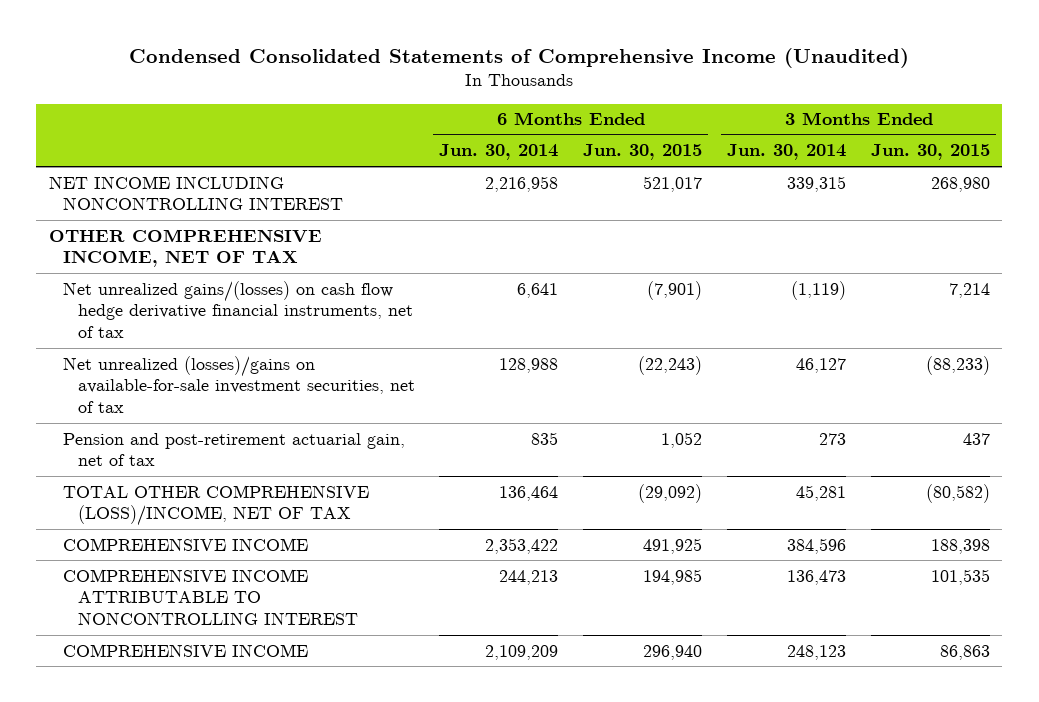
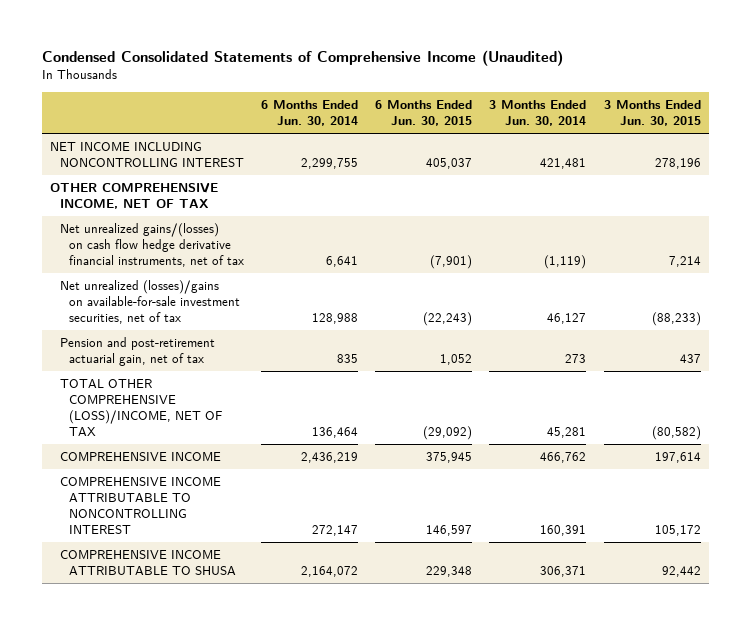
- NET INCOME INCLUDING NONCONTROLLING INTEREST | 2,216,958 | 521,017 | 339,315 | 268,980
+ NET INCOME INCLUDING NONCONTROLLING INTEREST | 2,299,755 | 405,037 | 421,481 | 278,196
- COMPREHENSIVE INCOME | 2,353,422 | 491,925 | 384,596 | 188,398
- COMPREHENSIVE INCOME ATTRIBUTABLE TO NONCONTROLLING INTEREST | 244,213 | 194,985 | 136,473 | 101,535
- COMPREHENSIVE INCOME | 2,109,209 | 296,940 | 248,123 | 86,863
+ COMPREHENSIVE INCOME | 2,436,219 | 375,945 | 466,762 | 197,614
+ COMPREHENSIVE INCOME ATTRIBUTABLE TO NONCONTROLLING INTEREST | 272,147 | 146,597 | 160,391 | 105,172
+ COMPREHENSIVE INCOME ATTRIBUTABLE TO SHUSA | 2,164,072 | 229,348 | 306,371 | 92,442

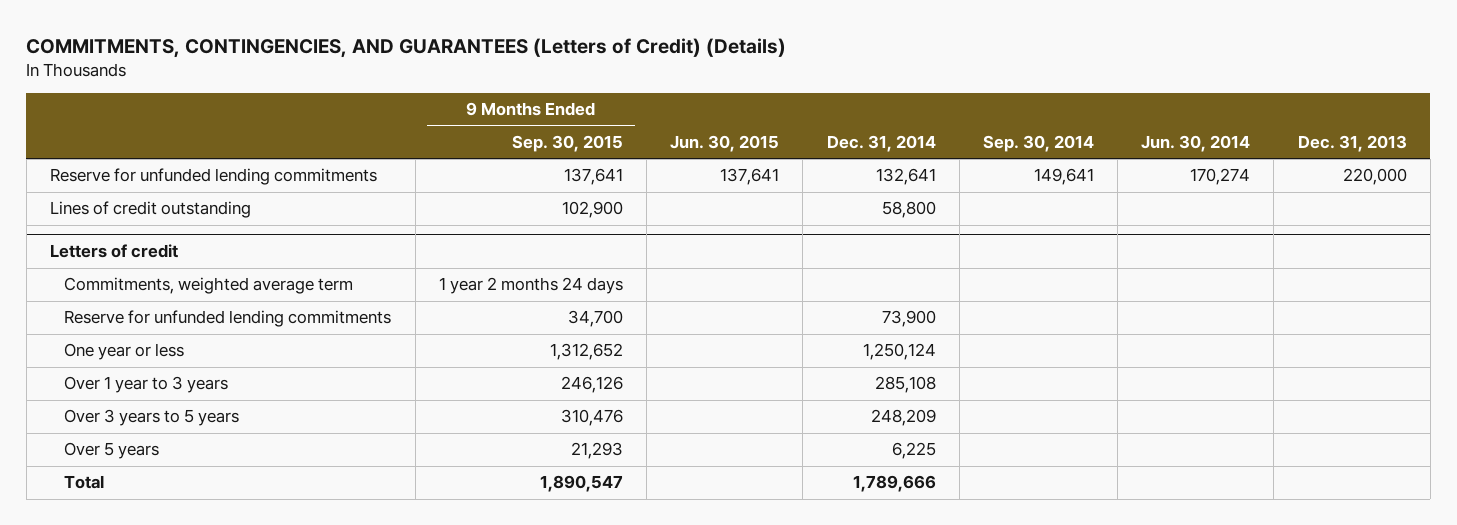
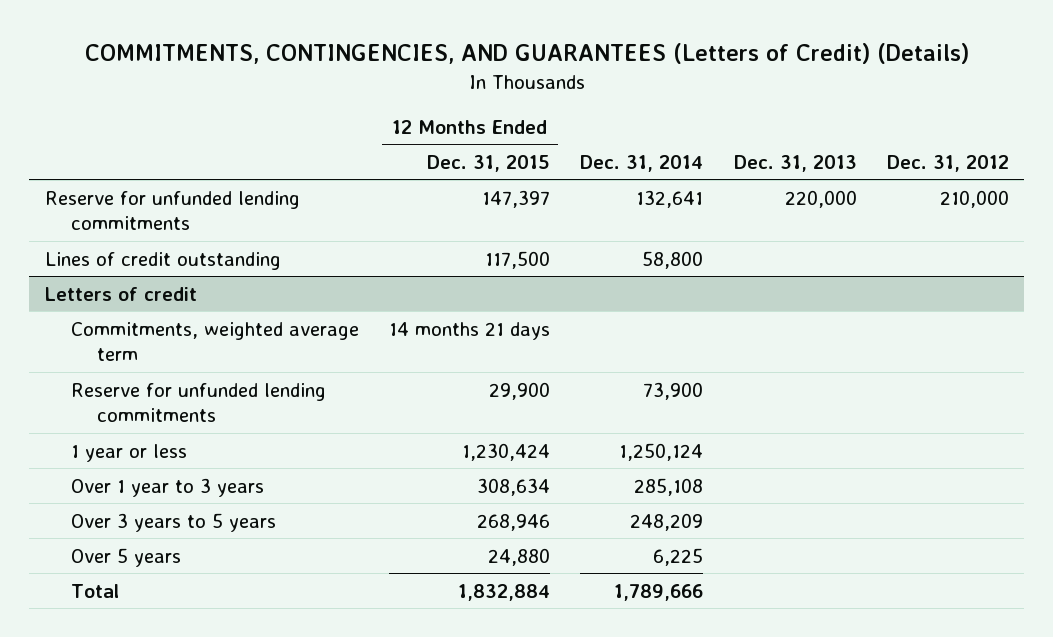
- | 9 Months Ended Sep. 30, 2015 | Jun. 30, 2015 | Dec. 31, 2014 | Sep. 30, 2014 | Jun. 30, 2014 | Dec. 31, 2013
+ | 12 Months Ended Dec. 31, 2015 | Dec. 31, 2014 | Dec. 31, 2013 | Dec. 31, 2012
@ Letters of credit
- One year or less | 1,312,652 | | 1,250,124 | | |
+ 1 year or less | 1,230,424 | 1,250,124 | |

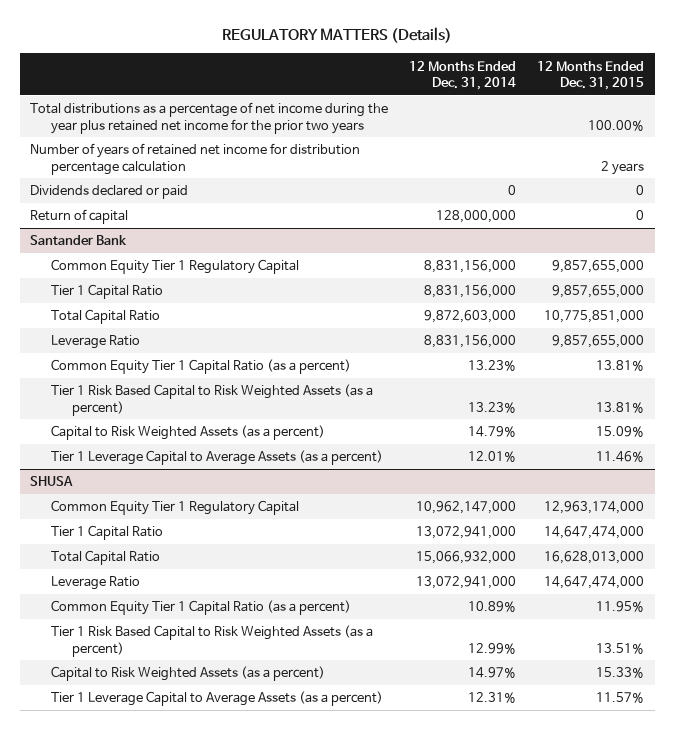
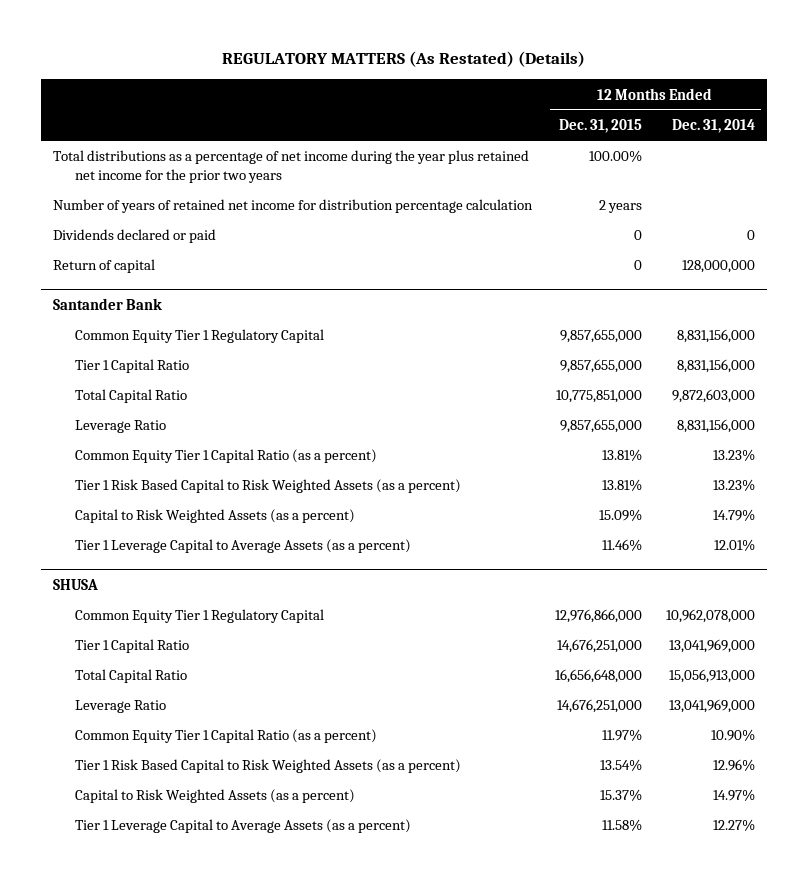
- REGULATORY MATTERS (Details)
+ REGULATORY MATTERS (As Restated) (Details)
- | 12 Months Ended Dec. 31, 2014 | 12 Months Ended Dec. 31, 2015
+ | 12 Months Ended Dec. 31, 2015 | 12 Months Ended Dec. 31, 2014
@ SHUSA
- Common Equity Tier 1 Regulatory Capital | 10,962,147,000 | 12,963,174,000
- Tier 1 Capital Ratio | 13,072,941,000 | 14,647,474,000
- Total Capital Ratio | 15,066,932,000 | 16,628,013,000
- Leverage Ratio | 13,072,941,000 | 14,647,474,000
- Common Equity Tier 1 Capital Ratio (as a percent) | 10.89% | 11.95%
- Tier 1 Risk Based Capital to Risk Weighted Assets (as a percent) | 12.99% | 13.51%
- Capital to Risk Weighted Assets (as a percent) | 14.97% | 15.33%
- Tier 1 Leverage Capital to Average Assets (as a percent) | 12.31% | 11.57%
+ Common Equity Tier 1 Regulatory Capital | 12,976,866,000 | 10,962,078,000
+ Tier 1 Capital Ratio | 14,676,251,000 | 13,041,969,000
+ Total Capital Ratio | 16,656,648,000 | 15,056,913,000
+ Leverage Ratio | 14,676,251,000 | 13,041,969,000
+ Common Equity Tier 1 Capital Ratio (as a percent) | 11.97% | 10.90%
+ Tier 1 Risk Based Capital to Risk Weighted Assets (as a percent) | 13.54% | 12.96%
+ Capital to Risk Weighted Assets (as a percent) | 15.37% | 14.97%
+ Tier 1 Leverage Capital to Average Assets (as a percent) | 11.58% | 12.27%

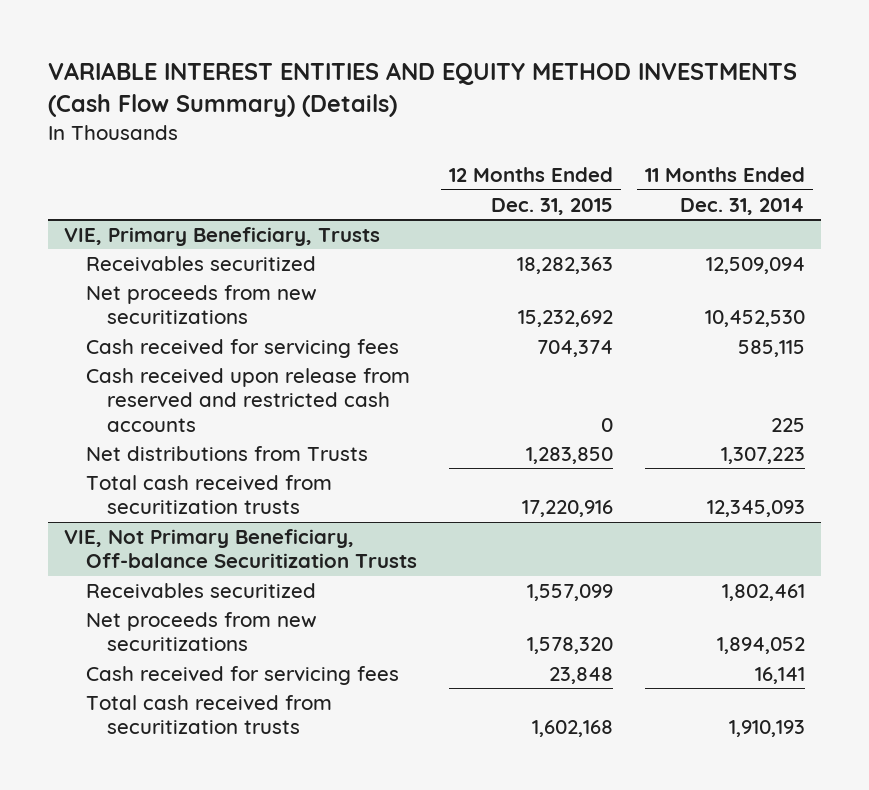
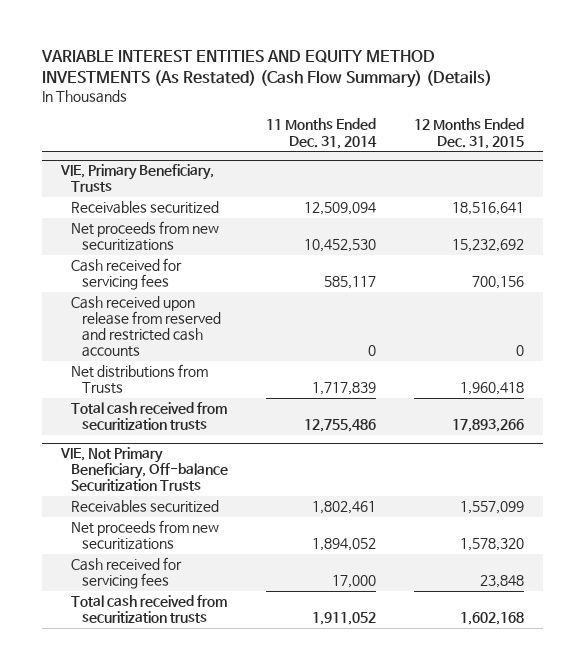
- VARIABLE INTEREST ENTITIES AND EQUITY METHOD INVESTMENTS (Cash Flow Summary) (Details)
+ VARIABLE INTEREST ENTITIES AND EQUITY METHOD INVESTMENTS (As Restated) (Cash Flow Summary) (Details)
- | 12 Months Ended Dec. 31, 2015 | 11 Months Ended Dec. 31, 2014
+ | 11 Months Ended Dec. 31, 2014 | 12 Months Ended Dec. 31, 2015
@ VIE, Primary Beneficiary, Trusts
- Receivables securitized | 18,282,363 | 12,509,094
+ Receivables securitized | 12,509,094 | 18,516,641
- Cash received for servicing fees | 704,374 | 585,115
- Cash received upon release from reserved and restricted cash accounts | 0 | 225
- Net distributions from Trusts | 1,283,850 | 1,307,223
- Total cash received from securitization trusts | 17,220,916 | 12,345,093
+ Cash received for servicing fees | 585,117 | 700,156
+ Cash received upon release from reserved and restricted cash accounts | 0 | 0
+ Net distributions from Trusts | 1,717,839 | 1,960,418
+ Total cash received from securitization trusts | 12,755,486 | 17,893,266
@ VIE, Not Primary Beneficiary, Off-balance Securitization Trusts
- Cash received for servicing fees | 23,848 | 16,141
- Total cash received from securitization trusts | 1,602,168 | 1,910,193
+ Cash received for servicing fees | 17,000 | 23,848
+ Total cash received from securitization trusts | 1,911,052 | 1,602,168

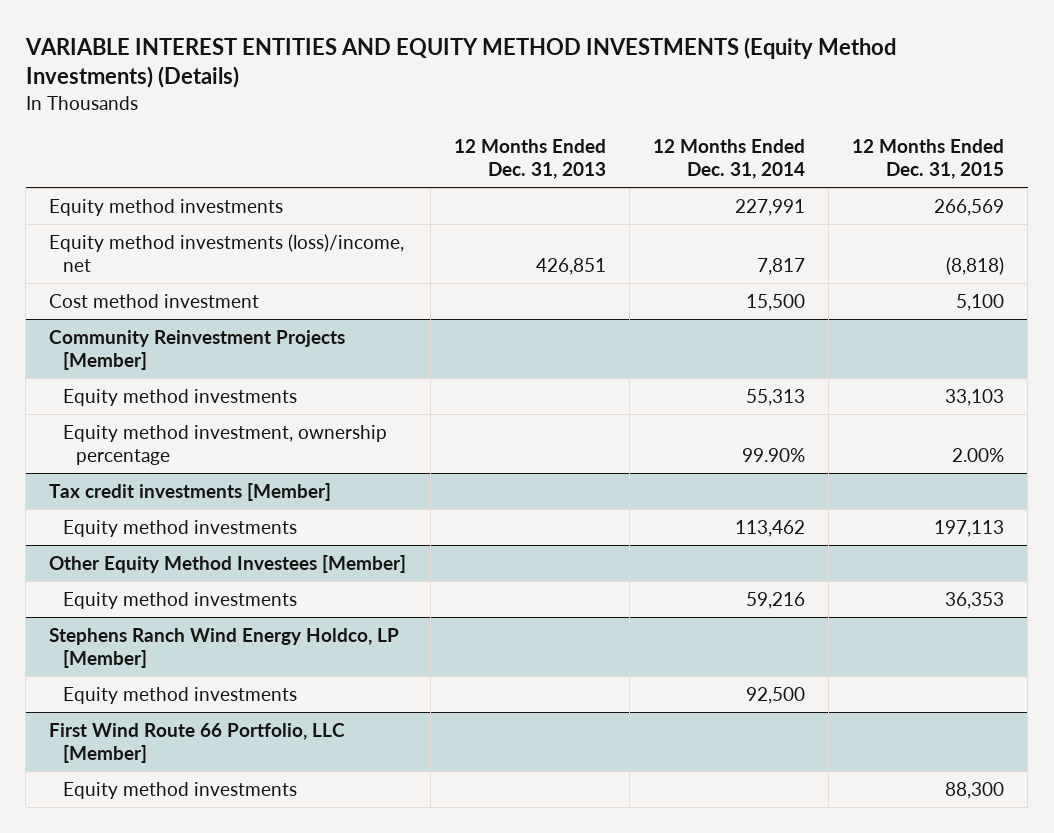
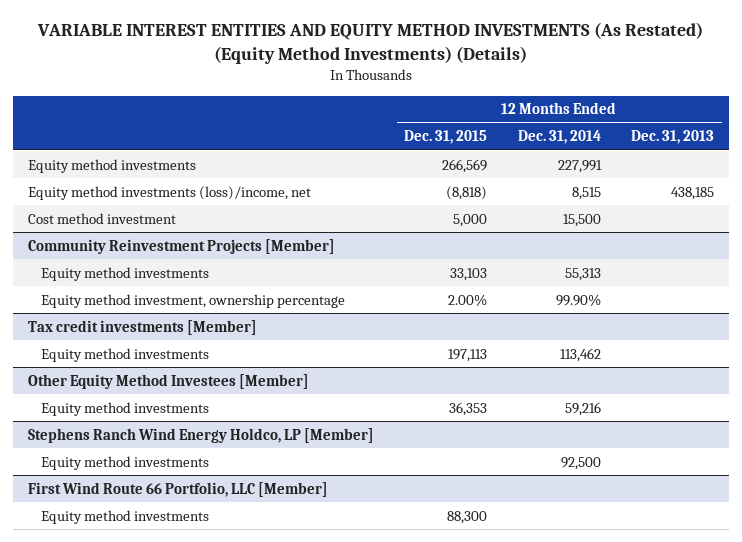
- VARIABLE INTEREST ENTITIES AND EQUITY METHOD INVESTMENTS (Equity Method Investments) (Details)
+ VARIABLE INTEREST ENTITIES AND EQUITY METHOD INVESTMENTS (As Restated) (Equity Method Investments) (Details)
- | 12 Months Ended Dec. 31, 2013 | 12 Months Ended Dec. 31, 2014 | 12 Months Ended Dec. 31, 2015
+ | 12 Months Ended Dec. 31, 2015 | 12 Months Ended Dec. 31, 2014 | 12 Months Ended Dec. 31, 2013
- Equity method investments (loss)/income, net | 426,851 | 7,817 | (8,818)
- Cost method investment | | 15,500 | 5,100
+ Equity method investments (loss)/income, net | (8,818) | 8,515 | 438,185
+ Cost method investment | 5,000 | 15,500 |

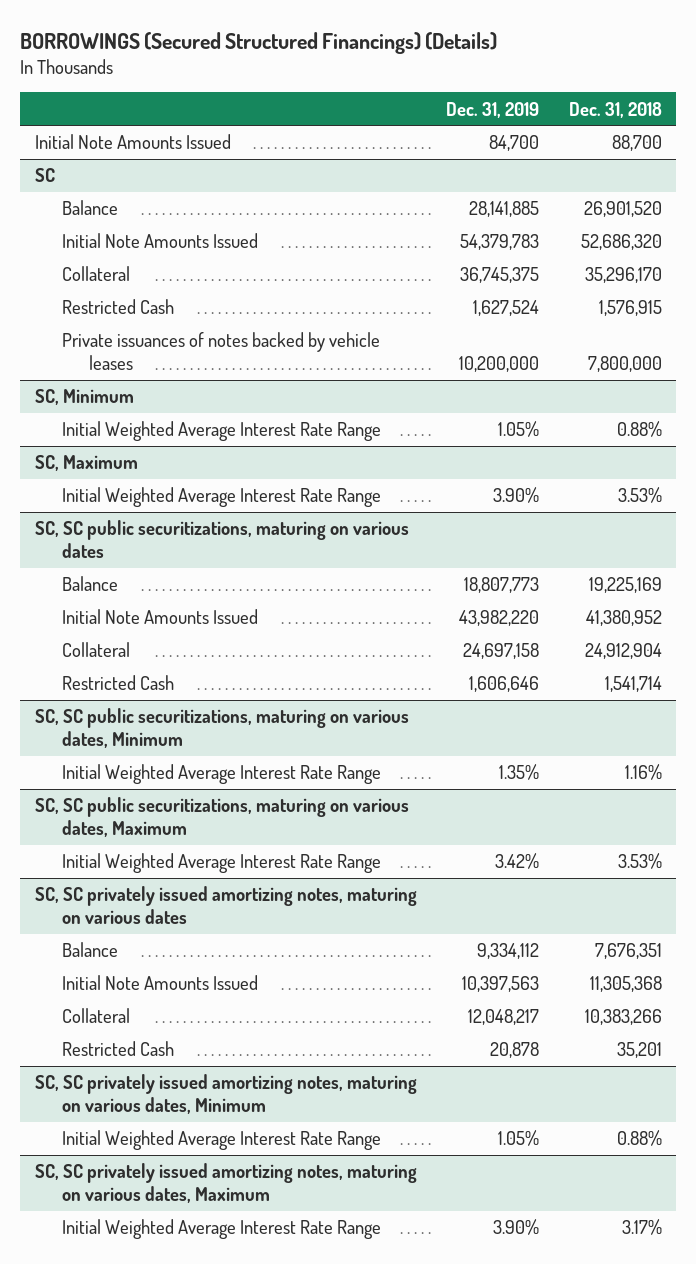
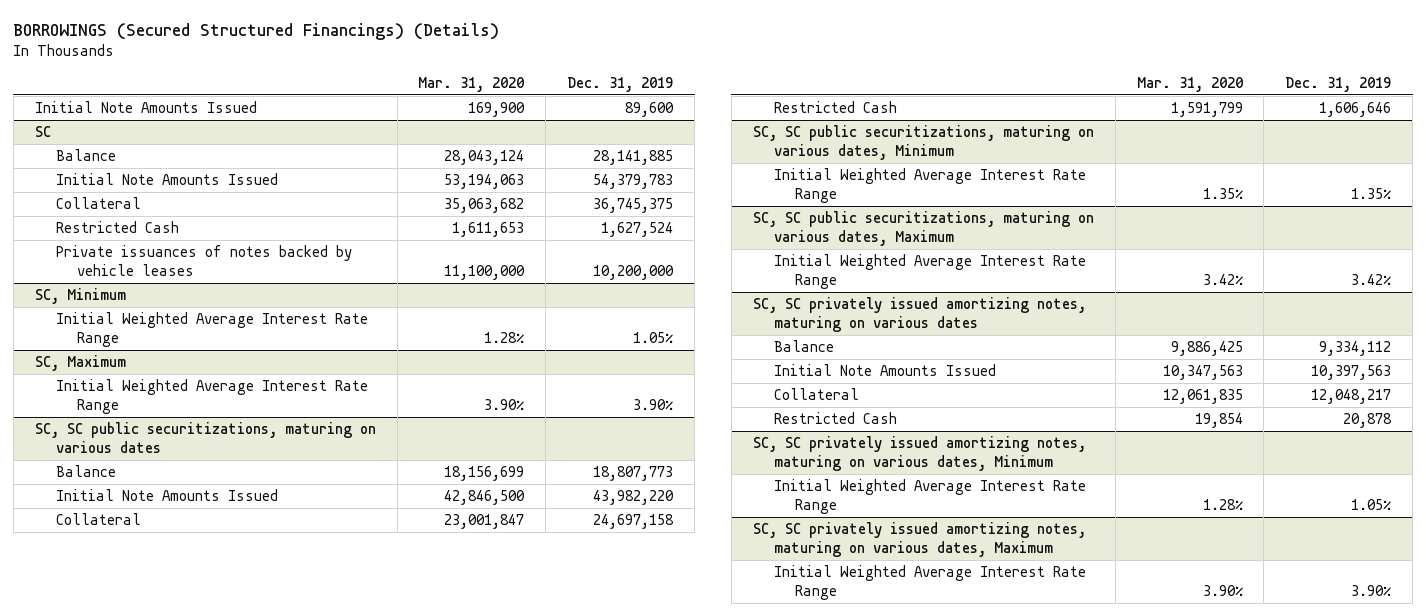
- | Dec. 31, 2019 | Dec. 31, 2018
+ | Mar. 31, 2020 | Dec. 31, 2019
- Initial Note Amounts Issued | 84,700 | 88,700
+ Initial Note Amounts Issued | 169,900 | 89,600

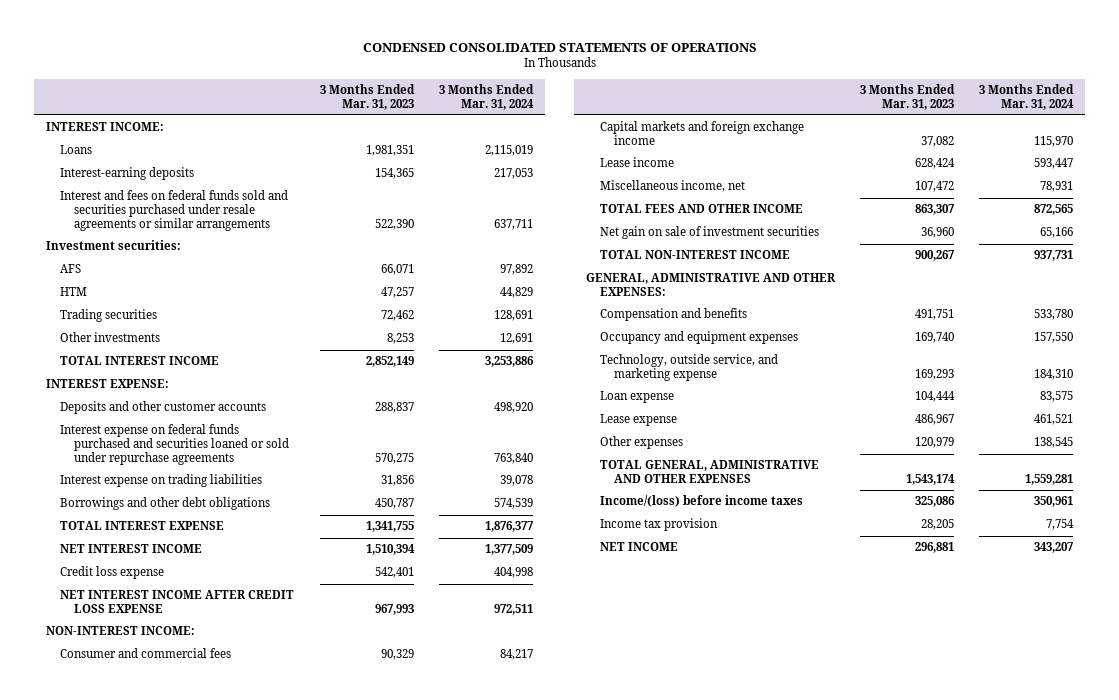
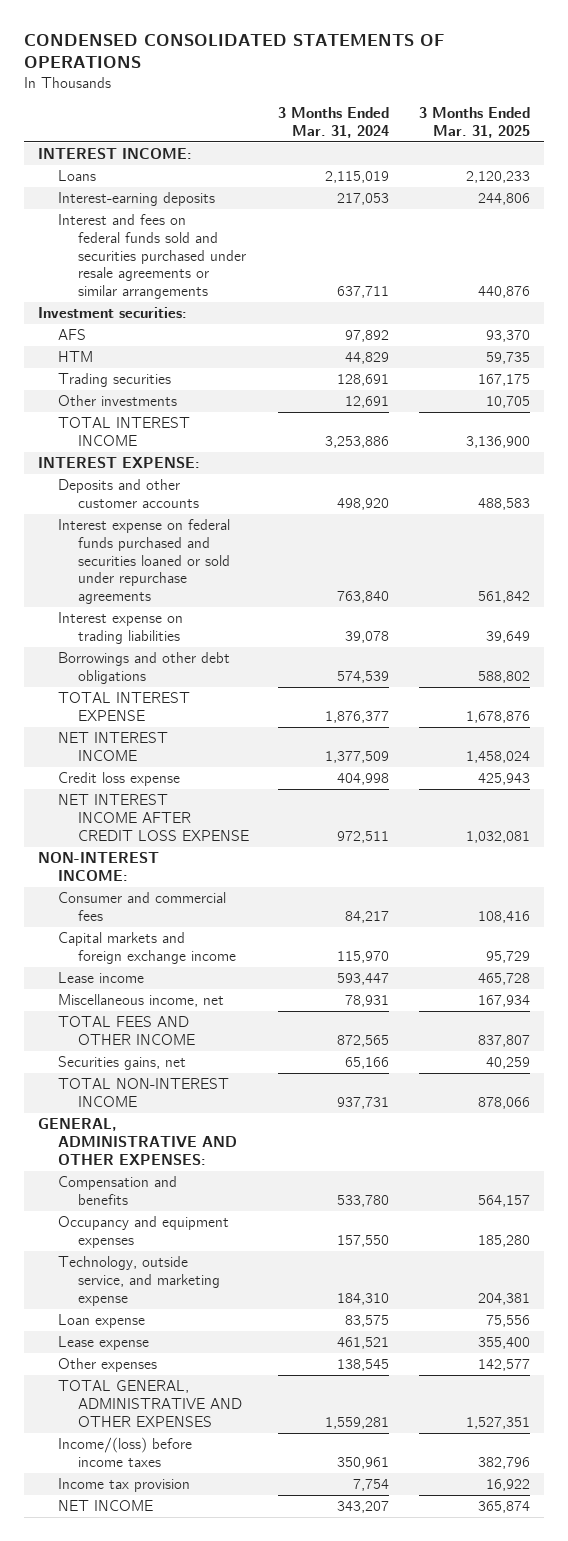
- | 3 Months Ended Mar. 31, 2023 | 3 Months Ended Mar. 31, 2024
+ | 3 Months Ended Mar. 31, 2024 | 3 Months Ended Mar. 31, 2025
- Net gain on sale of investment securities | 36,960 | 65,166
+ Securities gains, net | 65,166 | 40,259

